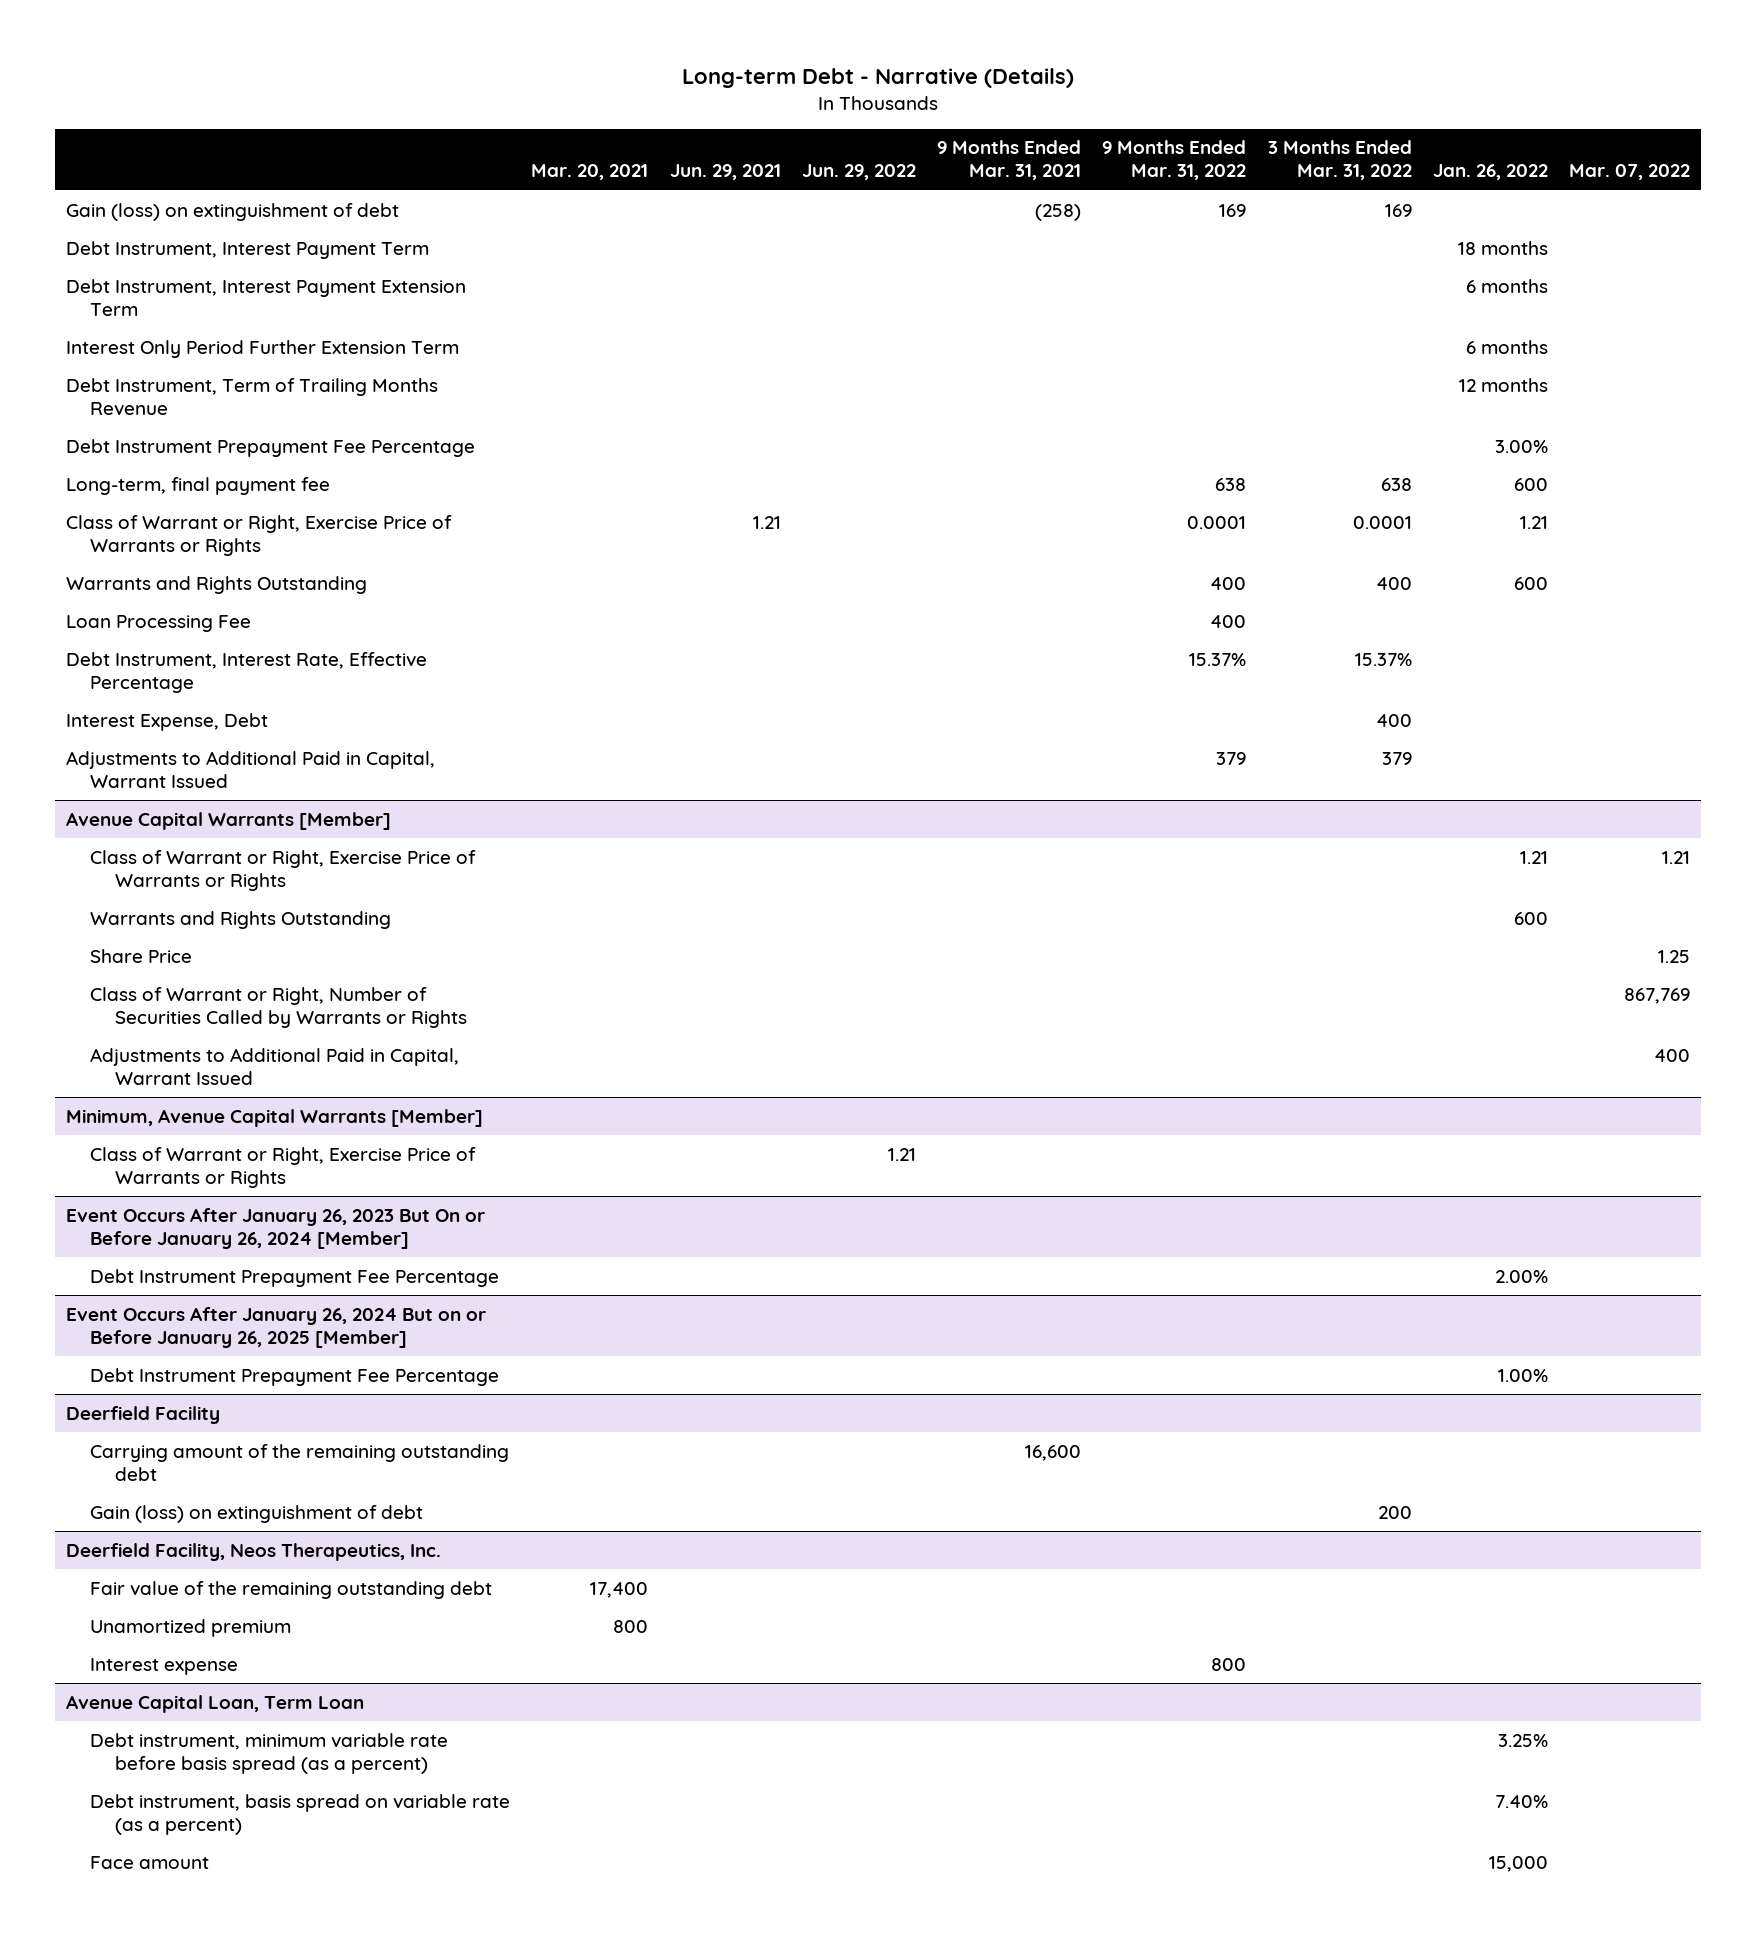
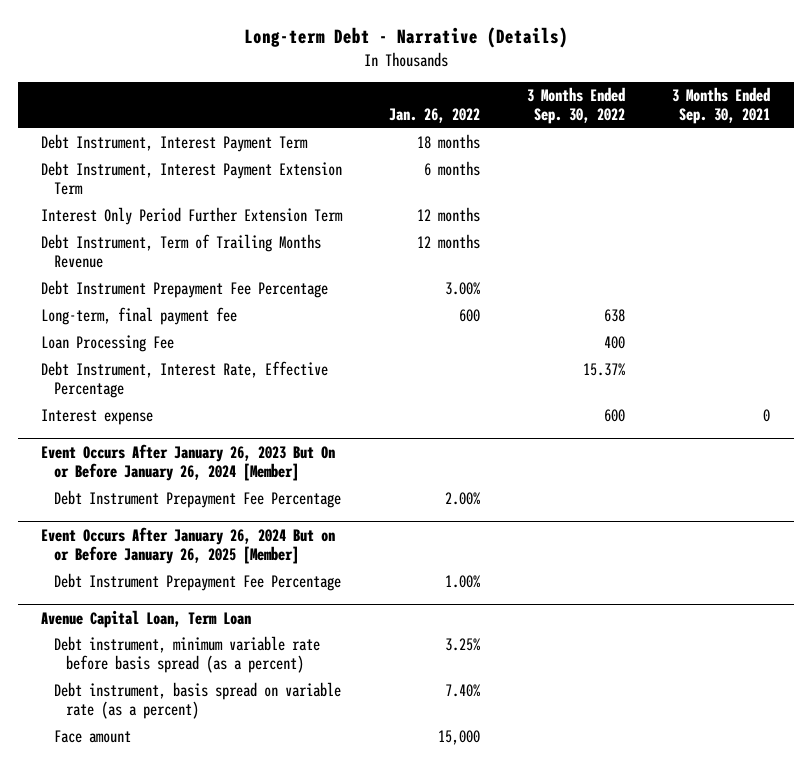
- | Mar. 20, 2021 | Jun. 29, 2021 | Jun. 29, 2022 | 9 Months Ended Mar. 31, 2021 | 9 Months Ended Mar. 31, 2022 | 3 Months Ended Mar. 31, 2022 | Jan. 26, 2022 | Mar. 07, 2022
+ | Jan. 26, 2022 | 3 Months Ended Sep. 30, 2022 | 3 Months Ended Sep. 30, 2021
- Gain (loss) on extinguishment of debt | | | | (258) | 169 | 169 | |
- Interest Only Period Further Extension Term | | | | | | | 6 months |
+ Interest Only Period Further Extension Term | 12 months | |
- Class of Warrant or Right, Exercise Price of Warrants or Rights | | 1.21 | | | 0.0001 | 0.0001 | 1.21 |
- Warrants and Rights Outstanding | | | | | 400 | 400 | 600 |
- Interest Expense, Debt | | | | | | 400 | |
- Adjustments to Additional Paid in Capital, Warrant Issued | | | | | 379 | 379 | |
- Avenue Capital Warrants [Member]
- Class of Warrant or Right, Exercise Price of Warrants or Rights | | | | | | | 1.21 | 1.21
- Warrants and Rights Outstanding | | | | | | | 600 |
- Share Price | | | | | | | | 1.25
- Class of Warrant or Right, Number of Securities Called by Warrants or Rights | | | | | | | | 867,769
- Adjustments to Additional Paid in Capital, Warrant Issued | | | | | | | | 400
- Minimum, Avenue Capital Warrants [Member]
- Class of Warrant or Right, Exercise Price of Warrants or Rights | | | 1.21 | | | | |
+ Interest expense | | 600 | 0
- Deerfield Facility
- Carrying amount of the remaining outstanding debt | | | | 16,600 | | | |
- Gain (loss) on extinguishment of debt | | | | | | 200 | |
- Deerfield Facility, Neos Therapeutics, Inc.
- Fair value of the remaining outstanding debt | 17,400 | | | | | | |
- Unamortized premium | 800 | | | | | | |
- Interest expense | | | | | 800 | | |

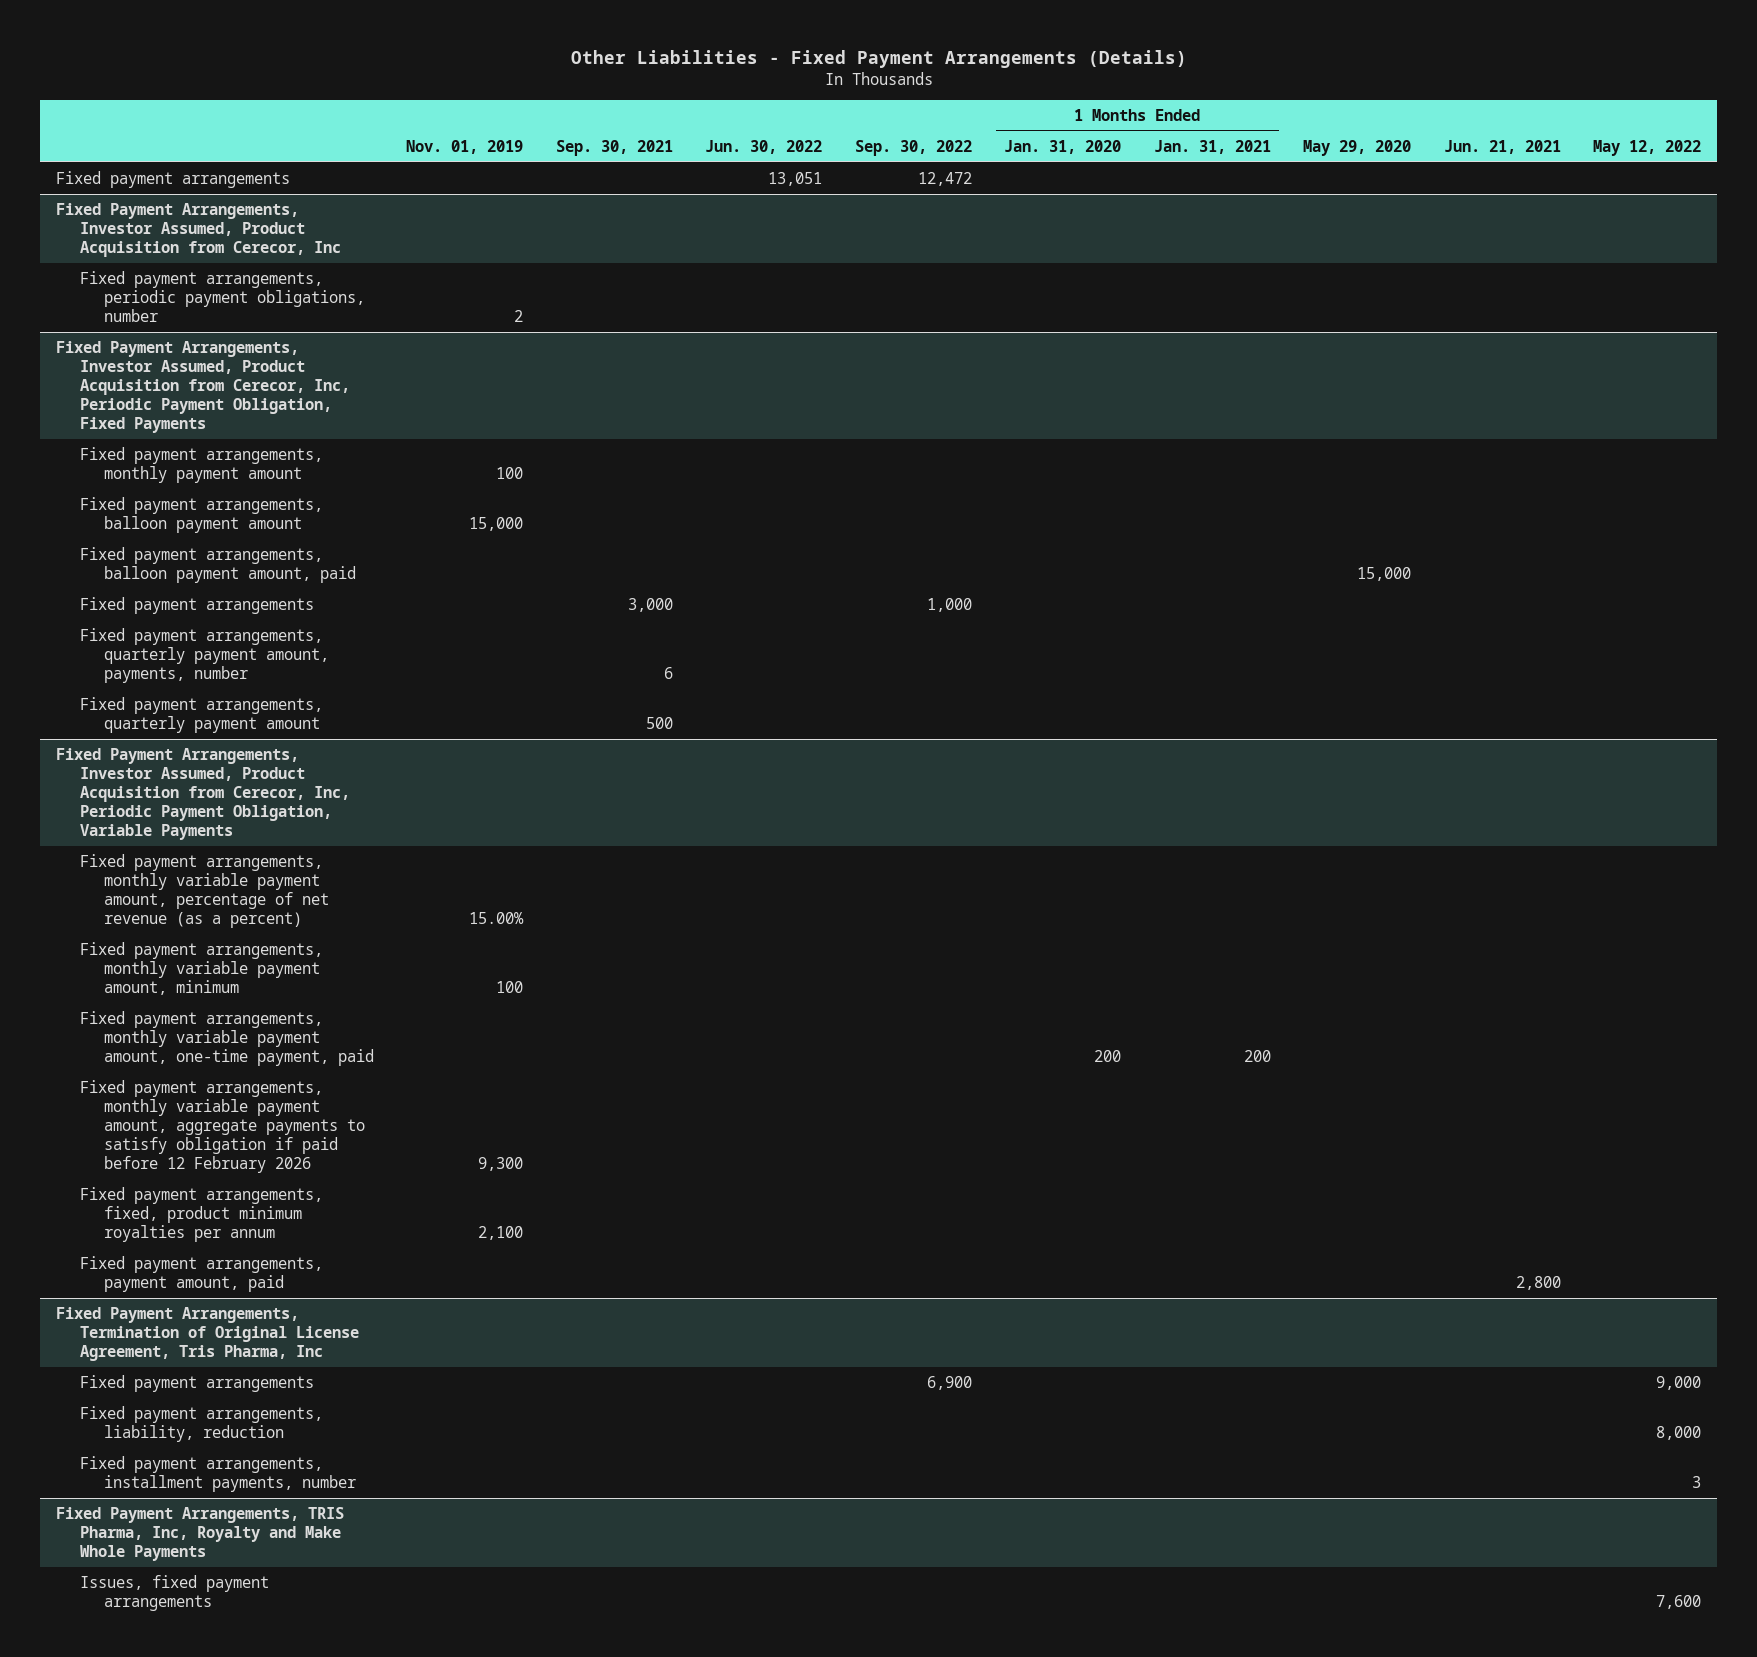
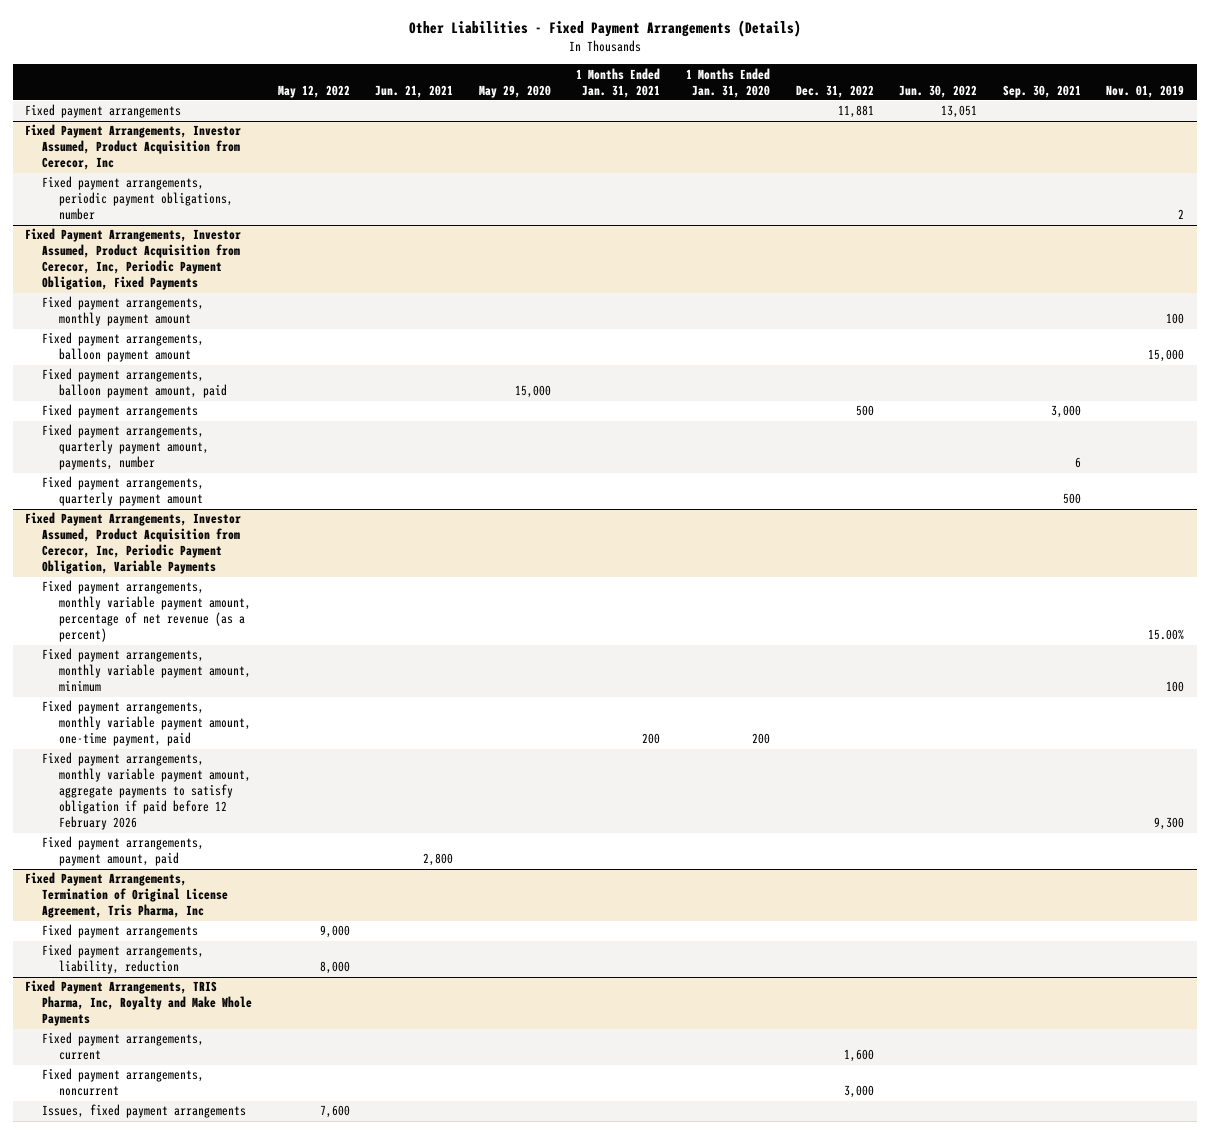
- | Nov. 01, 2019 | Sep. 30, 2021 | Jun. 30, 2022 | Sep. 30, 2022 | 1 Months Ended Jan. 31, 2020 | 1 Months Ended Jan. 31, 2021 | May 29, 2020 | Jun. 21, 2021 | May 12, 2022
+ | May 12, 2022 | Jun. 21, 2021 | May 29, 2020 | 1 Months Ended Jan. 31, 2021 | 1 Months Ended Jan. 31, 2020 | Dec. 31, 2022 | Jun. 30, 2022 | Sep. 30, 2021 | Nov. 01, 2019
@ Fixed Payment Arrangements, Investor Assumed, Product Acquisition from Cerecor, Inc, Periodic Payment Obligation, Variable Payments
- Fixed payment arrangements, fixed, product minimum royalties per annum | 2,100 | | | | | | | |
@ Fixed Payment Arrangements, Termination of Original License Agreement, Tris Pharma, Inc
- Fixed payment arrangements, installment payments, number | | | | | | | | | 3
@ Fixed Payment Arrangements, TRIS Pharma, Inc, Royalty and Make Whole Payments
+ Fixed payment arrangements, current | | | | | | 1,600 | | |
+ Fixed payment arrangements, noncurrent | | | | | | 3,000 | | |

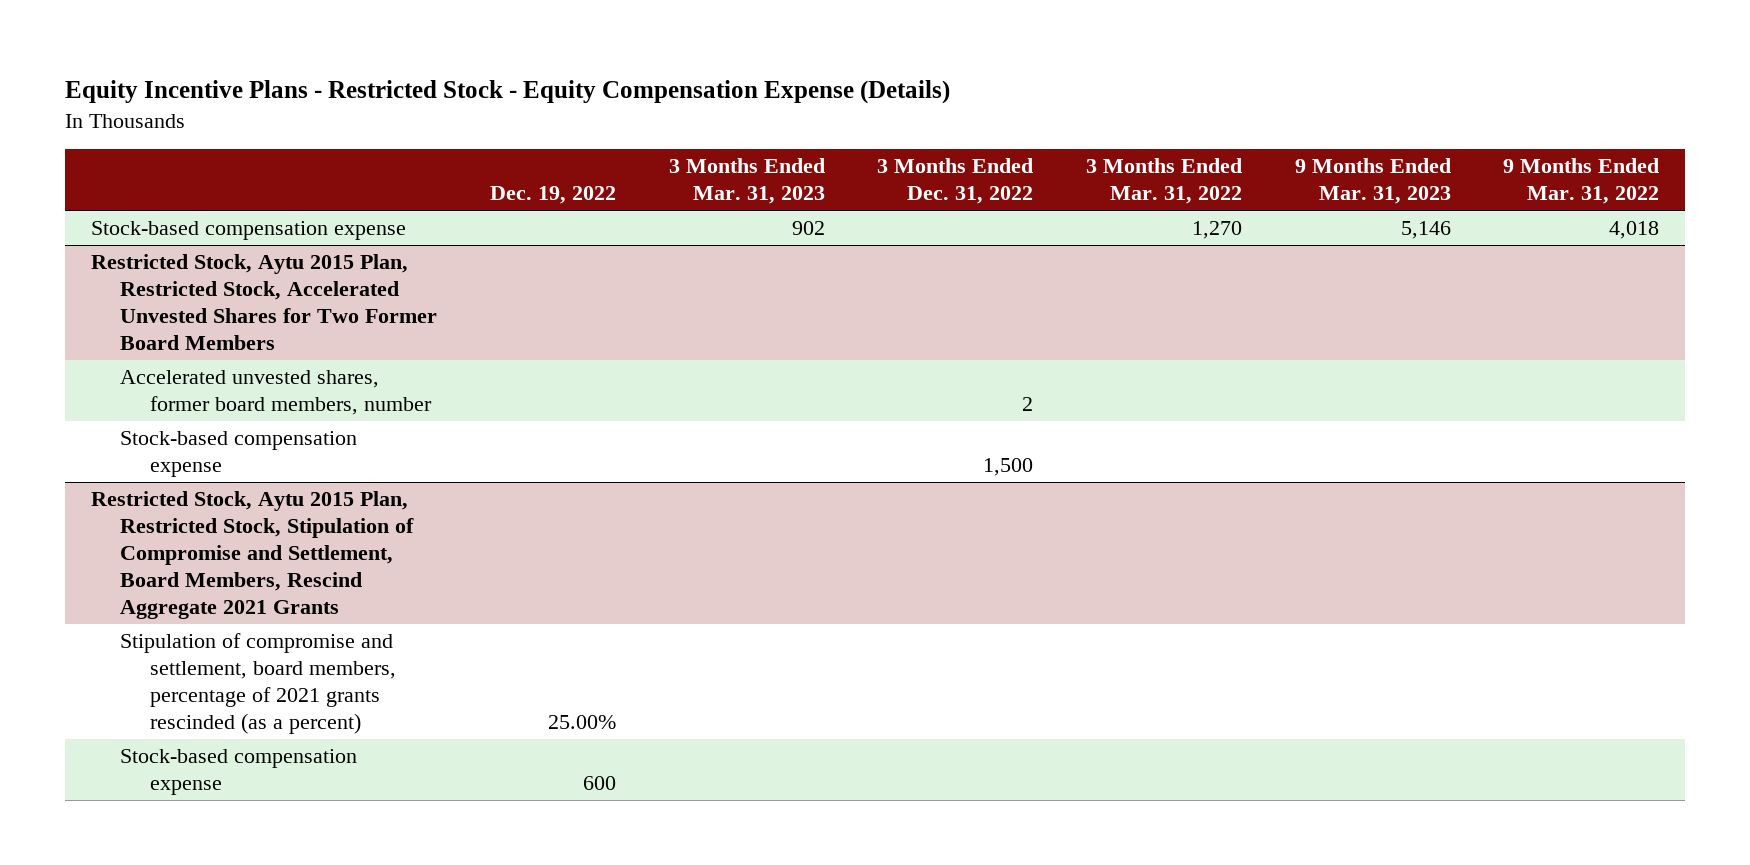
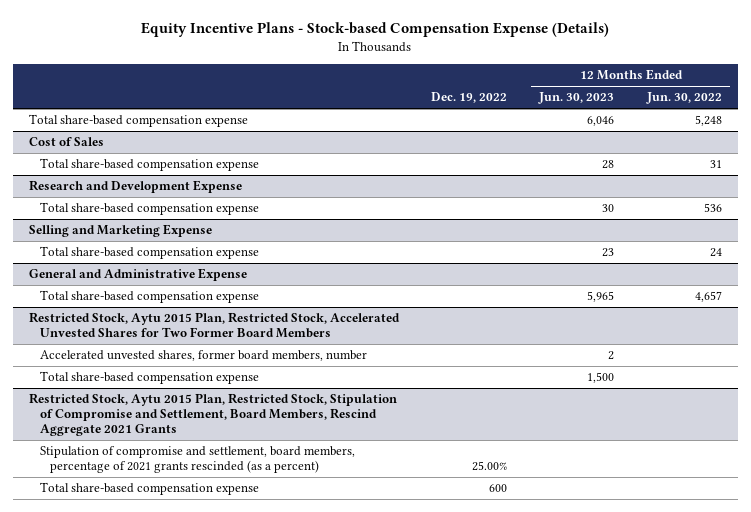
- Equity Incentive Plans - Restricted Stock - Equity Compensation Expense (Details)
+ Equity Incentive Plans - Stock-based Compensation Expense (Details)
- | Dec. 19, 2022 | 3 Months Ended Mar. 31, 2023 | 3 Months Ended Dec. 31, 2022 | 3 Months Ended Mar. 31, 2022 | 9 Months Ended Mar. 31, 2023 | 9 Months Ended Mar. 31, 2022
+ | Dec. 19, 2022 | 12 Months Ended Jun. 30, 2023 | 12 Months Ended Jun. 30, 2022
- Stock-based compensation expense | | 902 | | 1,270 | 5,146 | 4,018
+ Total share-based compensation expense | | 6,046 | 5,248
+ Cost of Sales
+ Total share-based compensation expense | | 28 | 31
+ Research and Development Expense
+ Total share-based compensation expense | | 30 | 536
+ Selling and Marketing Expense
+ Total share-based compensation expense | | 23 | 24
+ General and Administrative Expense
+ Total share-based compensation expense | | 5,965 | 4,657
@ Restricted Stock, Aytu 2015 Plan, Restricted Stock, Accelerated Unvested Shares for Two Former Board Members
- Stock-based compensation expense | | | 1,500 | | |
+ Total share-based compensation expense | | 1,500 |
@ Restricted Stock, Aytu 2015 Plan, Restricted Stock, Stipulation of Compromise and Settlement, Board Members, Rescind Aggregate 2021 Grants
- Stock-based compensation expense | 600 | | | | |
+ Total share-based compensation expense | 600 | |

